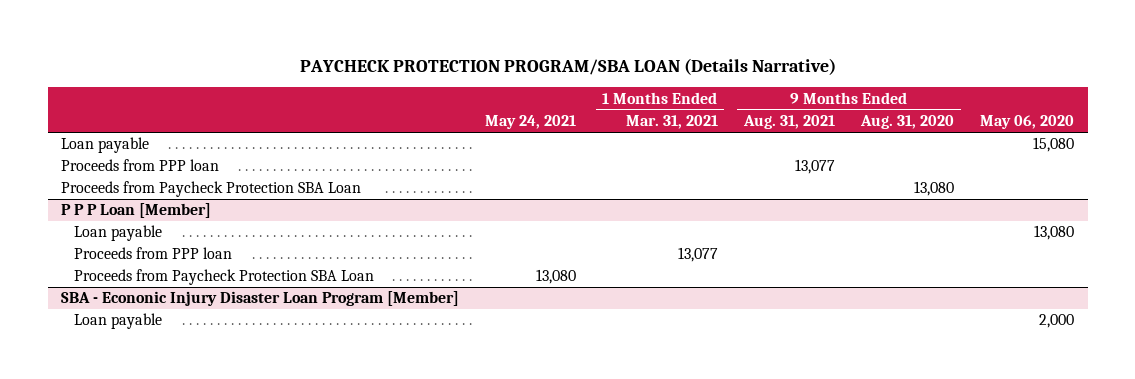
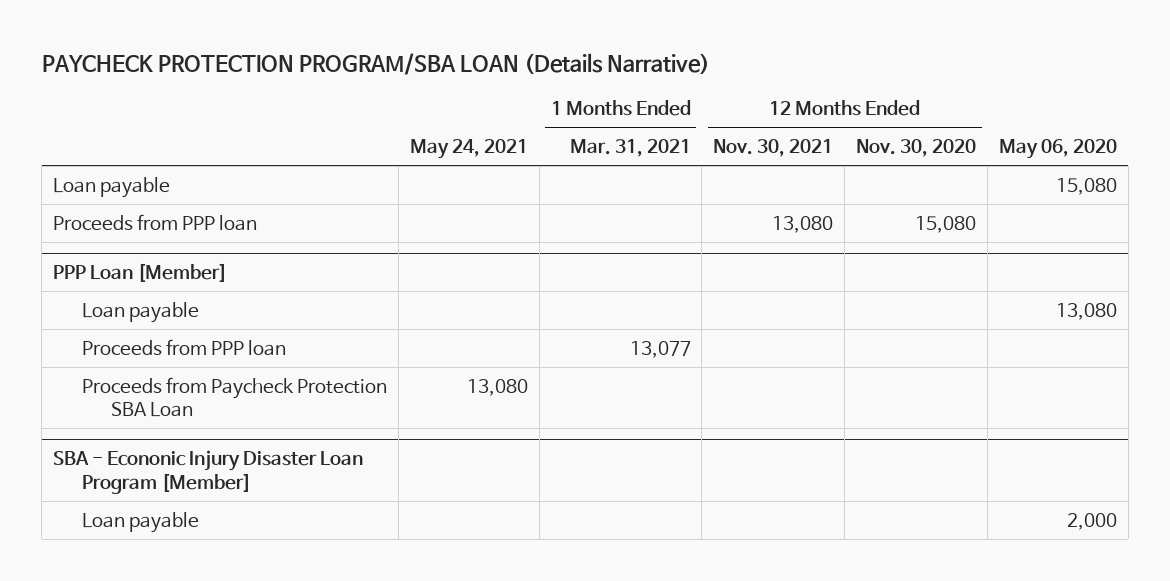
- | May 24, 2021 | 1 Months Ended Mar. 31, 2021 | 9 Months Ended Aug. 31, 2021 | 9 Months Ended Aug. 31, 2020 | May 06, 2020
+ | May 24, 2021 | 1 Months Ended Mar. 31, 2021 | 12 Months Ended Nov. 30, 2021 | 12 Months Ended Nov. 30, 2020 | May 06, 2020
- Proceeds from Paycheck Protection SBA Loan | | | | 13,080 |
- P P P Loan [Member]
+ PPP Loan [Member]

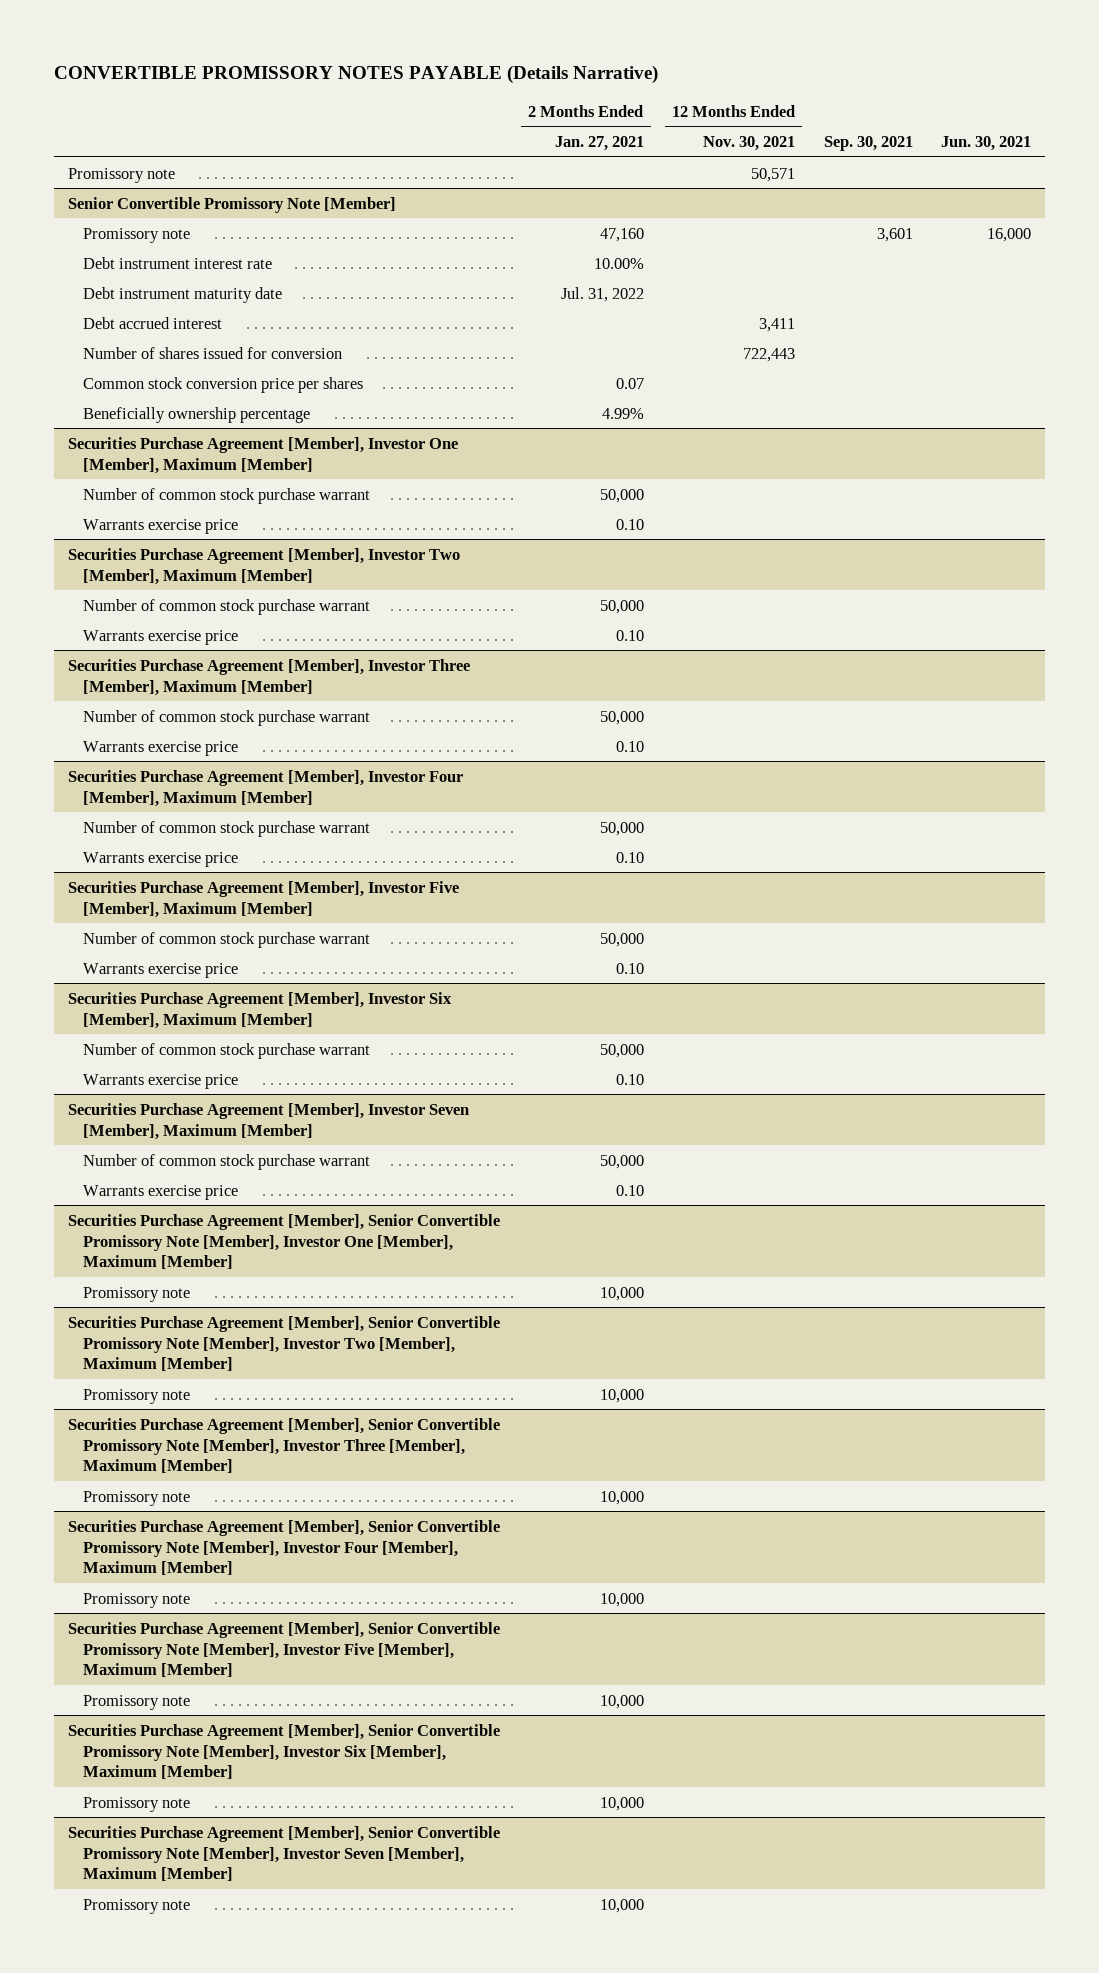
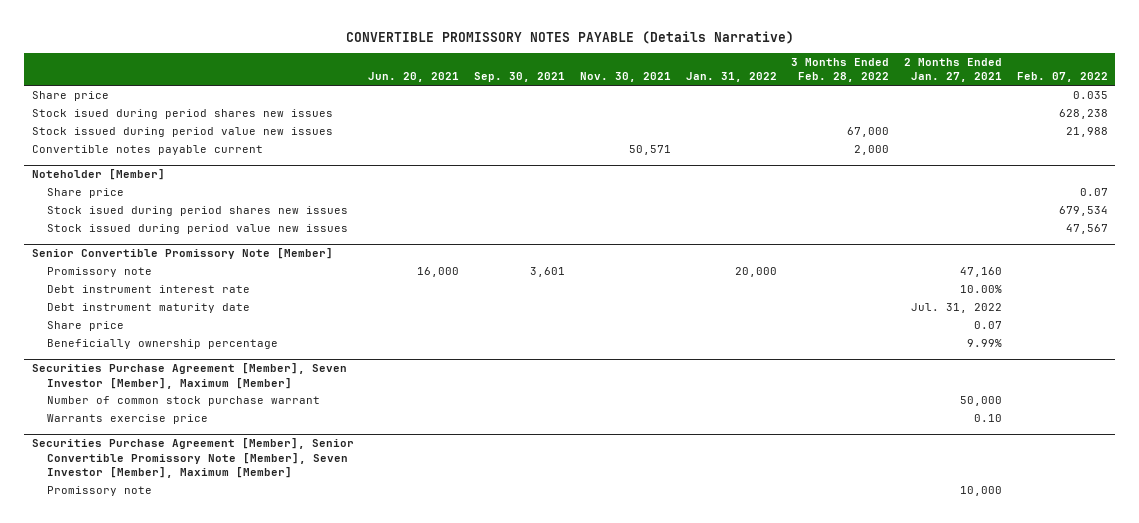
- | 2 Months Ended Jan. 27, 2021 | 12 Months Ended Nov. 30, 2021 | Sep. 30, 2021 | Jun. 30, 2021
+ | Jun. 20, 2021 | Sep. 30, 2021 | Nov. 30, 2021 | Jan. 31, 2022 | 3 Months Ended Feb. 28, 2022 | 2 Months Ended Jan. 27, 2021 | Feb. 07, 2022
- Promissory note | | 50,571 | |
+ Share price | | | | | | | 0.035
+ Stock isued during period shares new issues | | | | | | | 628,238
+ Stock issued during period value new issues | | | | | 67,000 | | 21,988
+ Convertible notes payable current | | | 50,571 | | 2,000 | |
+ Noteholder [Member]
+ Share price | | | | | | | 0.07
+ Stock isued during period shares new issues | | | | | | | 679,534
+ Stock issued during period value new issues | | | | | | | 47,567
@ Senior Convertible Promissory Note [Member]
- Debt accrued interest | | 3,411 | |
- Number of shares issued for conversion | | 722,443 | |
- Common stock conversion price per shares | 0.07 | | |
- Beneficially ownership percentage | 4.99% | | |
- Securities Purchase Agreement [Member], Investor One [Member], Maximum [Member]
- Number of common stock purchase warrant | 50,000 | | |
- Warrants exercise price | 0.10 | | |
- Securities Purchase Agreement [Member], Investor Two [Member], Maximum [Member]
- Number of common stock purchase warrant | 50,000 | | |
- Warrants exercise price | 0.10 | | |
- Securities Purchase Agreement [Member], Investor Three [Member], Maximum [Member]
- Number of common stock purchase warrant | 50,000 | | |
- Warrants exercise price | 0.10 | | |
- Securities Purchase Agreement [Member], Investor Four [Member], Maximum [Member]
- Number of common stock purchase warrant | 50,000 | | |
- Warrants exercise price | 0.10 | | |
- Securities Purchase Agreement [Member], Investor Five [Member], Maximum [Member]
- Number of common stock purchase warrant | 50,000 | | |
- Warrants exercise price | 0.10 | | |
- Securities Purchase Agreement [Member], Investor Six [Member], Maximum [Member]
- Number of common stock purchase warrant | 50,000 | | |
- Warrants exercise price | 0.10 | | |
- Securities Purchase Agreement [Member], Investor Seven [Member], Maximum [Member]
@ Senior Convertible Promissory Note [Member]
+ Share price | | | | | | 0.07 |
+ Beneficially ownership percentage | | | | | | 9.99% |
+ Securities Purchase Agreement [Member], Seven Investor [Member], Maximum [Member]
- Securities Purchase Agreement [Member], Senior Convertible Promissory Note [Member], Investor One [Member], Maximum [Member]
- Promissory note | 10,000 | | |
- Securities Purchase Agreement [Member], Senior Convertible Promissory Note [Member], Investor Two [Member], Maximum [Member]
- Promissory note | 10,000 | | |
- Securities Purchase Agreement [Member], Senior Convertible Promissory Note [Member], Investor Three [Member], Maximum [Member]
- Promissory note | 10,000 | | |
- Securities Purchase Agreement [Member], Senior Convertible Promissory Note [Member], Investor Four [Member], Maximum [Member]
- Promissory note | 10,000 | | |
- Securities Purchase Agreement [Member], Senior Convertible Promissory Note [Member], Investor Five [Member], Maximum [Member]
- Promissory note | 10,000 | | |
- Securities Purchase Agreement [Member], Senior Convertible Promissory Note [Member], Investor Six [Member], Maximum [Member]
- Promissory note | 10,000 | | |
- Securities Purchase Agreement [Member], Senior Convertible Promissory Note [Member], Investor Seven [Member], Maximum [Member]
+ Securities Purchase Agreement [Member], Senior Convertible Promissory Note [Member], Seven Investor [Member], Maximum [Member]

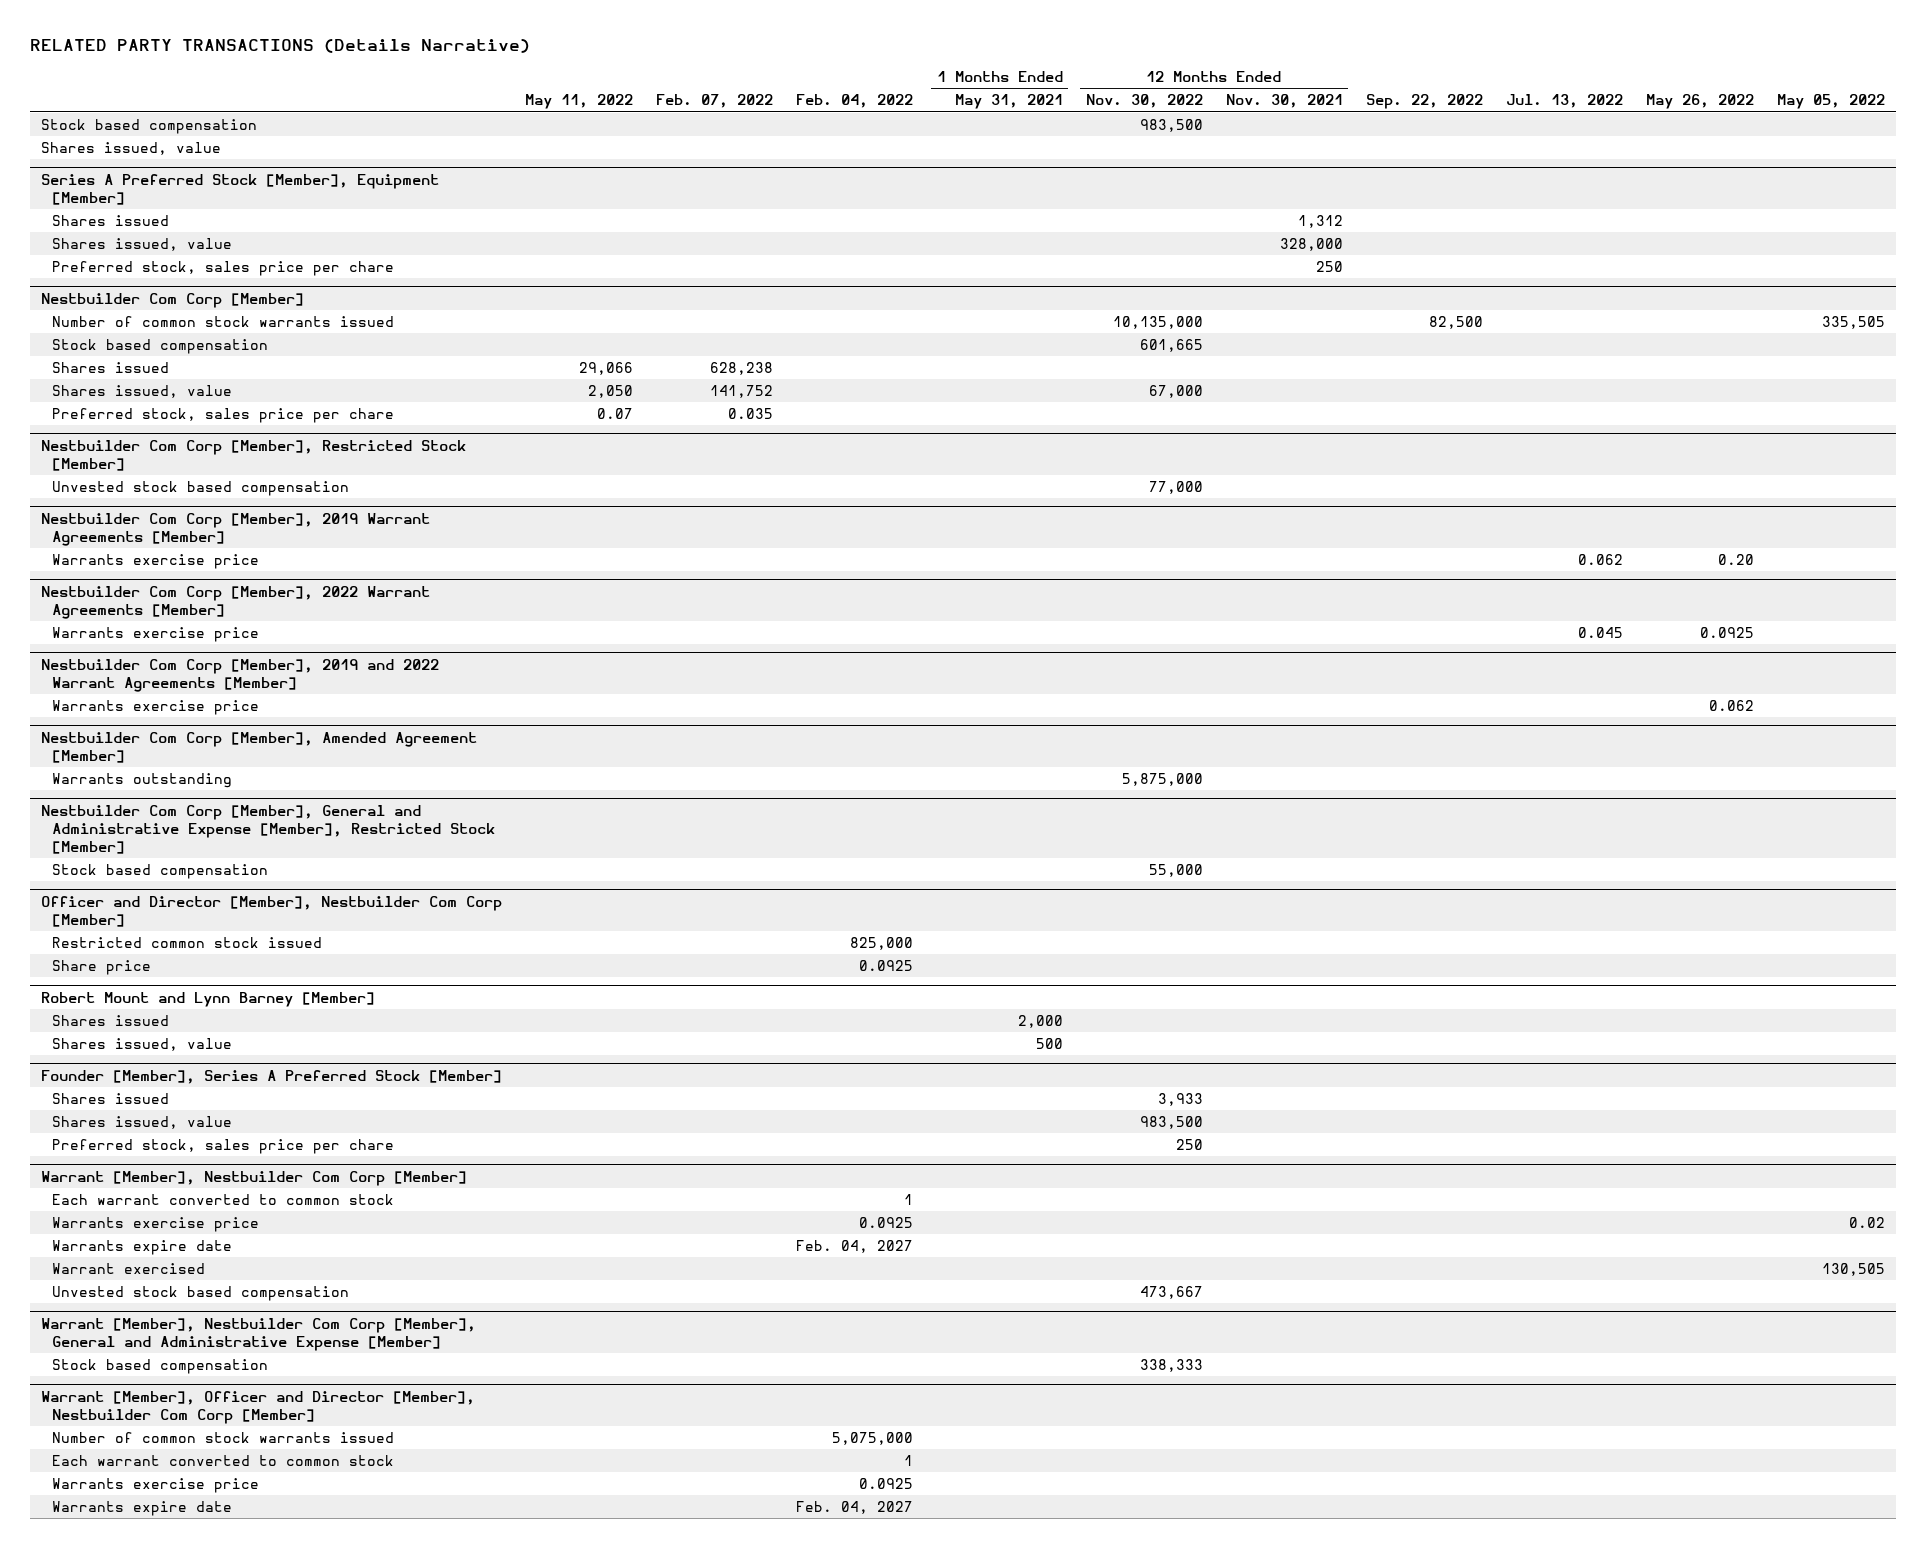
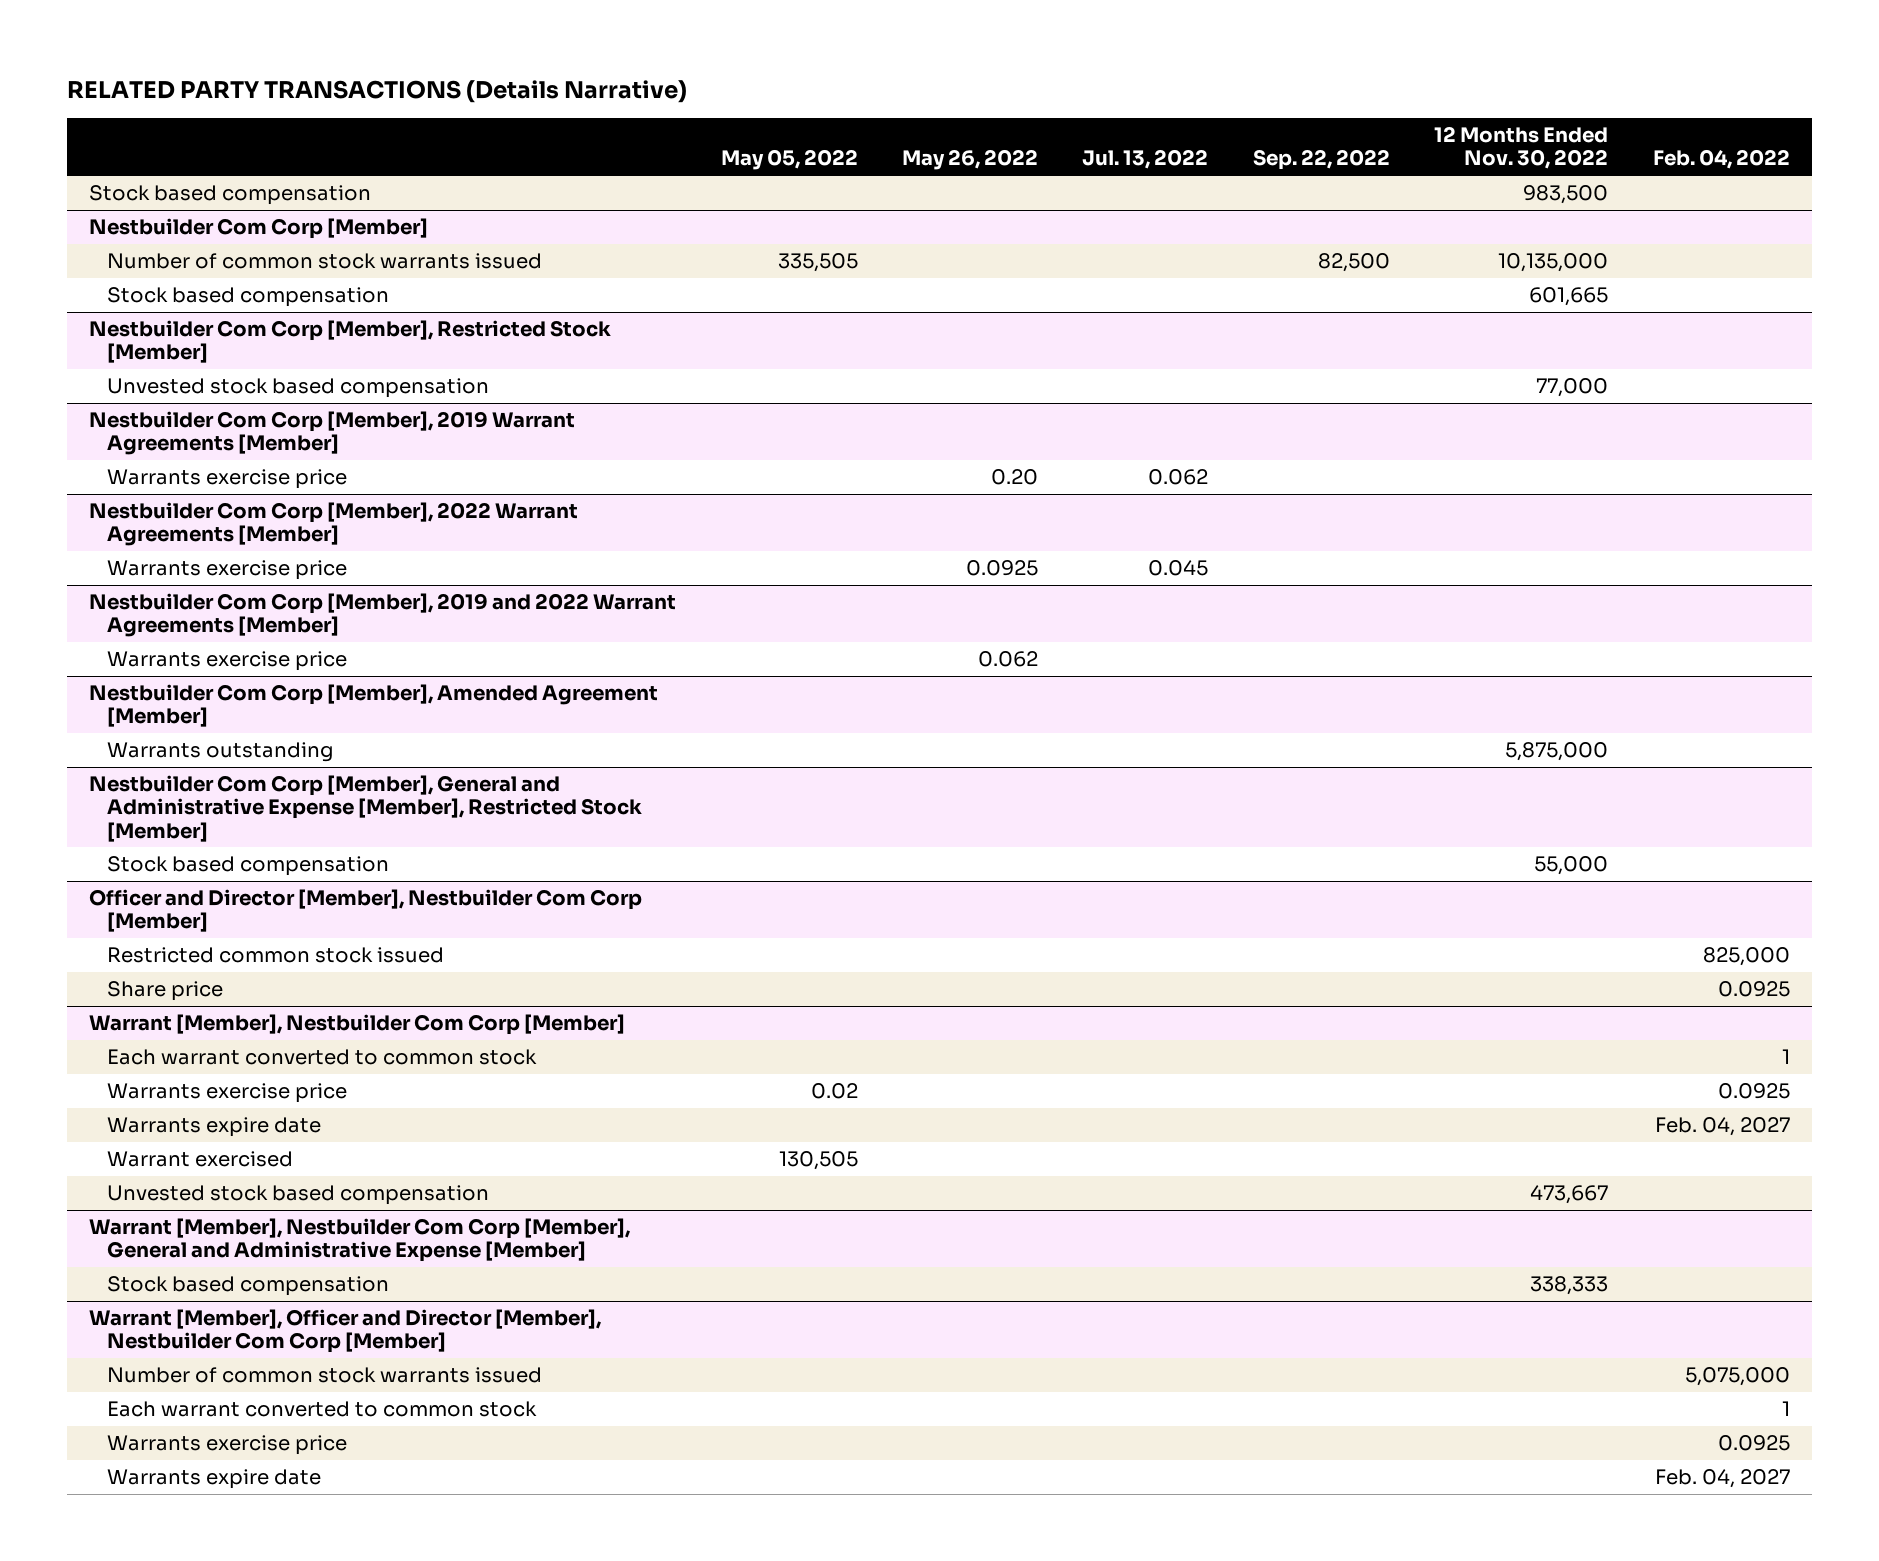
- | May 11, 2022 | Feb. 07, 2022 | Feb. 04, 2022 | 1 Months Ended May 31, 2021 | 12 Months Ended Nov. 30, 2022 | 12 Months Ended Nov. 30, 2021 | Sep. 22, 2022 | Jul. 13, 2022 | May 26, 2022 | May 05, 2022
+ | May 05, 2022 | May 26, 2022 | Jul. 13, 2022 | Sep. 22, 2022 | 12 Months Ended Nov. 30, 2022 | Feb. 04, 2022
- Shares issued, value
- Series A Preferred Stock [Member], Equipment [Member]
- Shares issued | | | | | | 1,312 | | | |
- Shares issued, value | | | | | | 328,000 | | | |
- Preferred stock, sales price per chare | | | | | | 250 | | | |
@ Nestbuilder Com Corp [Member]
- Shares issued | 29,066 | 628,238 | | | | | | | |
- Shares issued, value | 2,050 | 141,752 | | | 67,000 | | | | |
- Preferred stock, sales price per chare | 0.07 | 0.035 | | | | | | | |
- Robert Mount and Lynn Barney [Member]
- Shares issued | | | | 2,000 | | | | | |
- Shares issued, value | | | | 500 | | | | | |
- Founder [Member], Series A Preferred Stock [Member]
- Shares issued | | | | | 3,933 | | | | |
- Shares issued, value | | | | | 983,500 | | | | |
- Preferred stock, sales price per chare | | | | | 250 | | | | |

